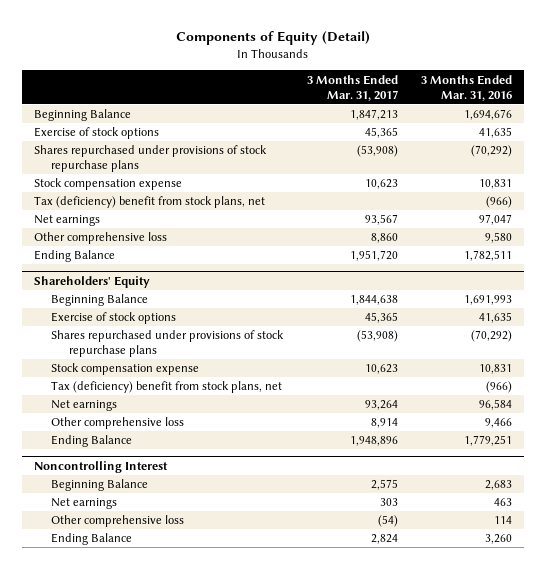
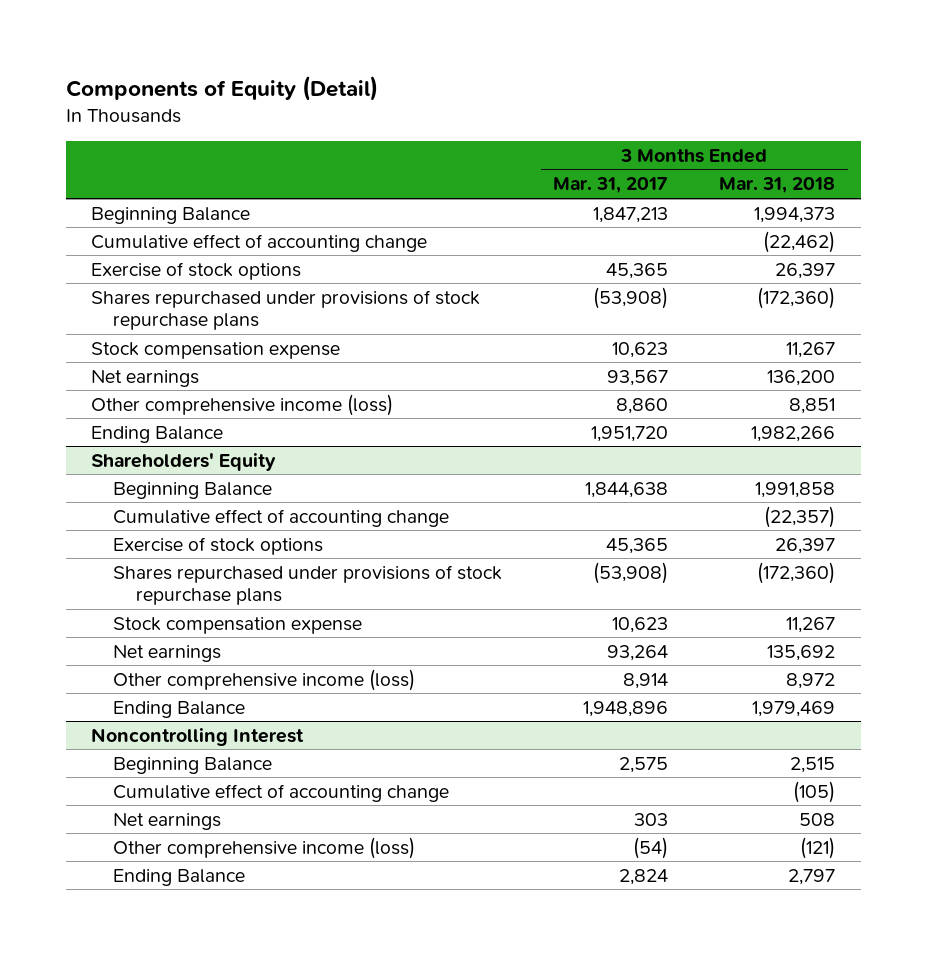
- | 3 Months Ended Mar. 31, 2017 | 3 Months Ended Mar. 31, 2016
+ | 3 Months Ended Mar. 31, 2017 | 3 Months Ended Mar. 31, 2018
+ Cumulative effect of accounting change | | (22,462)
- Tax (deficiency) benefit from stock plans, net | | (966)
- Other comprehensive loss | 8,860 | 9,580
+ Other comprehensive income (loss) | 8,860 | 8,851
@ Shareholders' Equity
+ Cumulative effect of accounting change | | (22,357)
- Tax (deficiency) benefit from stock plans, net | | (966)
- Other comprehensive loss | 8,914 | 9,466
+ Other comprehensive income (loss) | 8,914 | 8,972
@ Noncontrolling Interest
+ Cumulative effect of accounting change | | (105)
- Other comprehensive loss | (54) | 114
+ Other comprehensive income (loss) | (54) | (121)

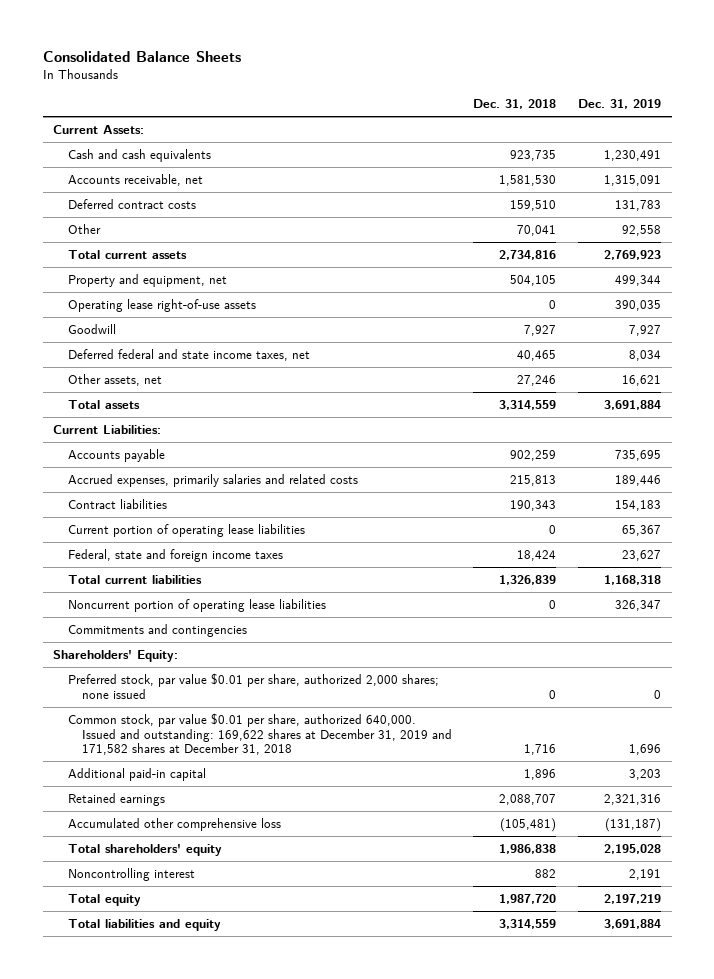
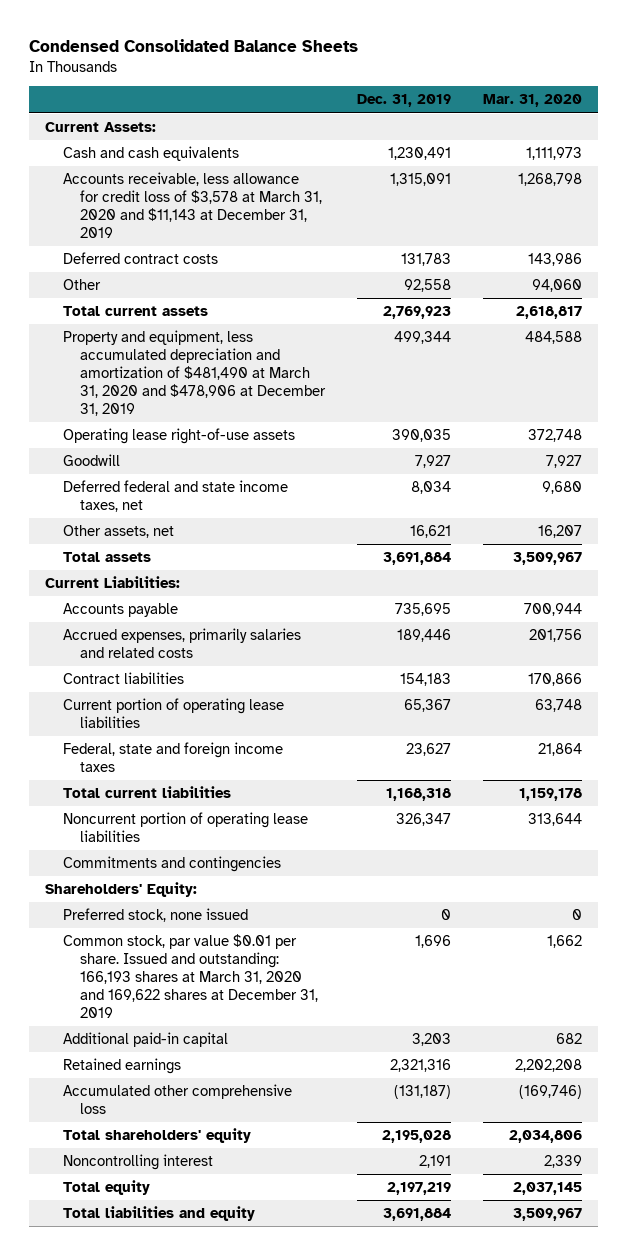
- Consolidated Balance Sheets
+ Condensed Consolidated Balance Sheets
- | Dec. 31, 2018 | Dec. 31, 2019
+ | Dec. 31, 2019 | Mar. 31, 2020
- Accounts receivable, net | 1,581,530 | 1,315,091
+ Accounts receivable, less allowance for credit loss of $3,578 at March 31, 2020 and $11,143 at December 31, 2019 | 1,315,091 | 1,268,798
- Property and equipment, net | 504,105 | 499,344
+ Property and equipment, less accumulated depreciation and amortization of $481,490 at March 31, 2020 and $478,906 at December 31, 2019 | 499,344 | 484,588
- Preferred stock, par value $0.01 per share, authorized 2,000 shares; none issued | 0 | 0
- Common stock, par value $0.01 per share, authorized 640,000. Issued and outstanding: 169,622 shares at December 31, 2019 and 171,582 shares at December 31, 2018 | 1,716 | 1,696
+ Preferred stock, none issued | 0 | 0
+ Common stock, par value $0.01 per share. Issued and outstanding: 166,193 shares at March 31, 2020 and 169,622 shares at December 31, 2019 | 1,696 | 1,662

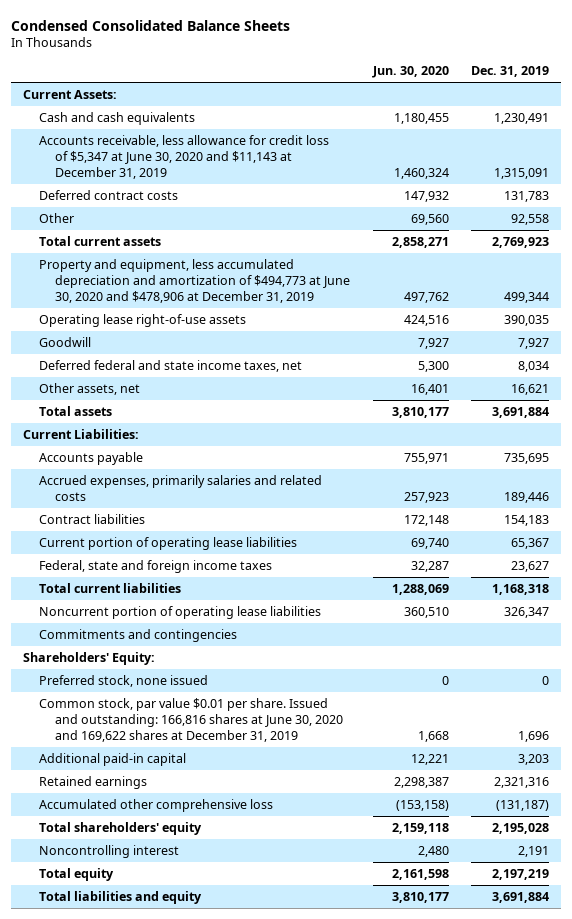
- | Dec. 31, 2019 | Mar. 31, 2020
+ | Jun. 30, 2020 | Dec. 31, 2019
- Accounts receivable, less allowance for credit loss of $3,578 at March 31, 2020 and $11,143 at December 31, 2019 | 1,315,091 | 1,268,798
+ Accounts receivable, less allowance for credit loss of $5,347 at June 30, 2020 and $11,143 at December 31, 2019 | 1,460,324 | 1,315,091
- Property and equipment, less accumulated depreciation and amortization of $481,490 at March 31, 2020 and $478,906 at December 31, 2019 | 499,344 | 484,588
+ Property and equipment, less accumulated depreciation and amortization of $494,773 at June 30, 2020 and $478,906 at December 31, 2019 | 497,762 | 499,344
- Common stock, par value $0.01 per share. Issued and outstanding: 166,193 shares at March 31, 2020 and 169,622 shares at December 31, 2019 | 1,696 | 1,662
+ Common stock, par value $0.01 per share. Issued and outstanding: 166,816 shares at June 30, 2020 and 169,622 shares at December 31, 2019 | 1,668 | 1,696

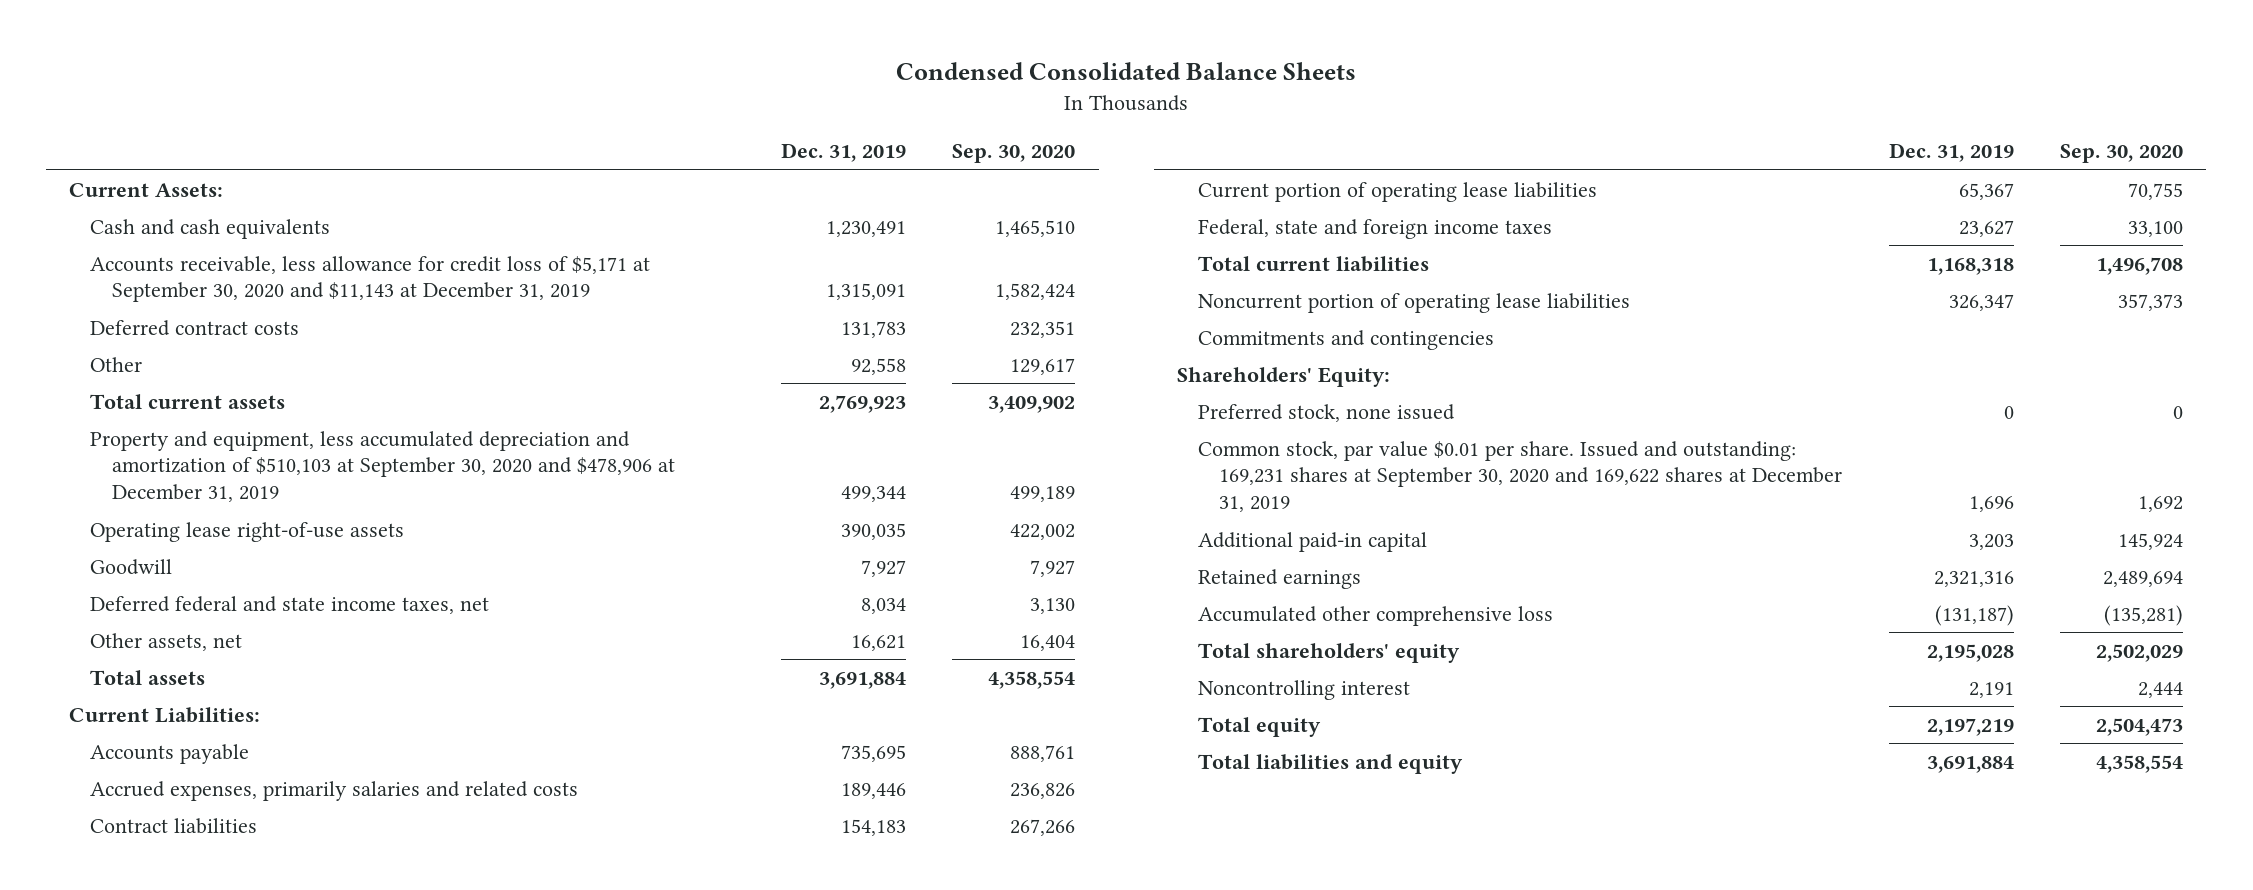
- | Jun. 30, 2020 | Dec. 31, 2019
+ | Dec. 31, 2019 | Sep. 30, 2020
- Accounts receivable, less allowance for credit loss of $5,347 at June 30, 2020 and $11,143 at December 31, 2019 | 1,460,324 | 1,315,091
+ Accounts receivable, less allowance for credit loss of $5,171 at September 30, 2020 and $11,143 at December 31, 2019 | 1,315,091 | 1,582,424
- Property and equipment, less accumulated depreciation and amortization of $494,773 at June 30, 2020 and $478,906 at December 31, 2019 | 497,762 | 499,344
+ Property and equipment, less accumulated depreciation and amortization of $510,103 at September 30, 2020 and $478,906 at December 31, 2019 | 499,344 | 499,189
- Common stock, par value $0.01 per share. Issued and outstanding: 166,816 shares at June 30, 2020 and 169,622 shares at December 31, 2019 | 1,668 | 1,696
+ Common stock, par value $0.01 per share. Issued and outstanding: 169,231 shares at September 30, 2020 and 169,622 shares at December 31, 2019 | 1,696 | 1,692

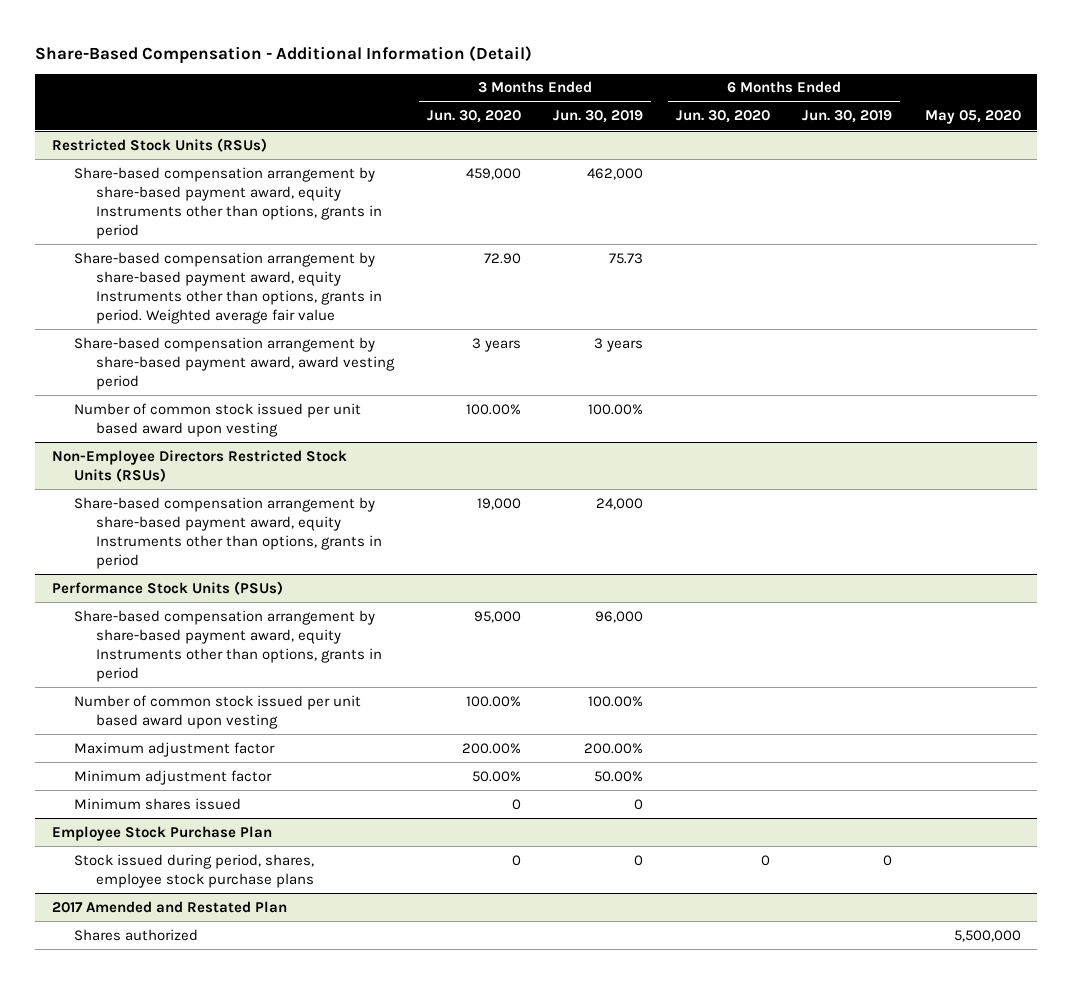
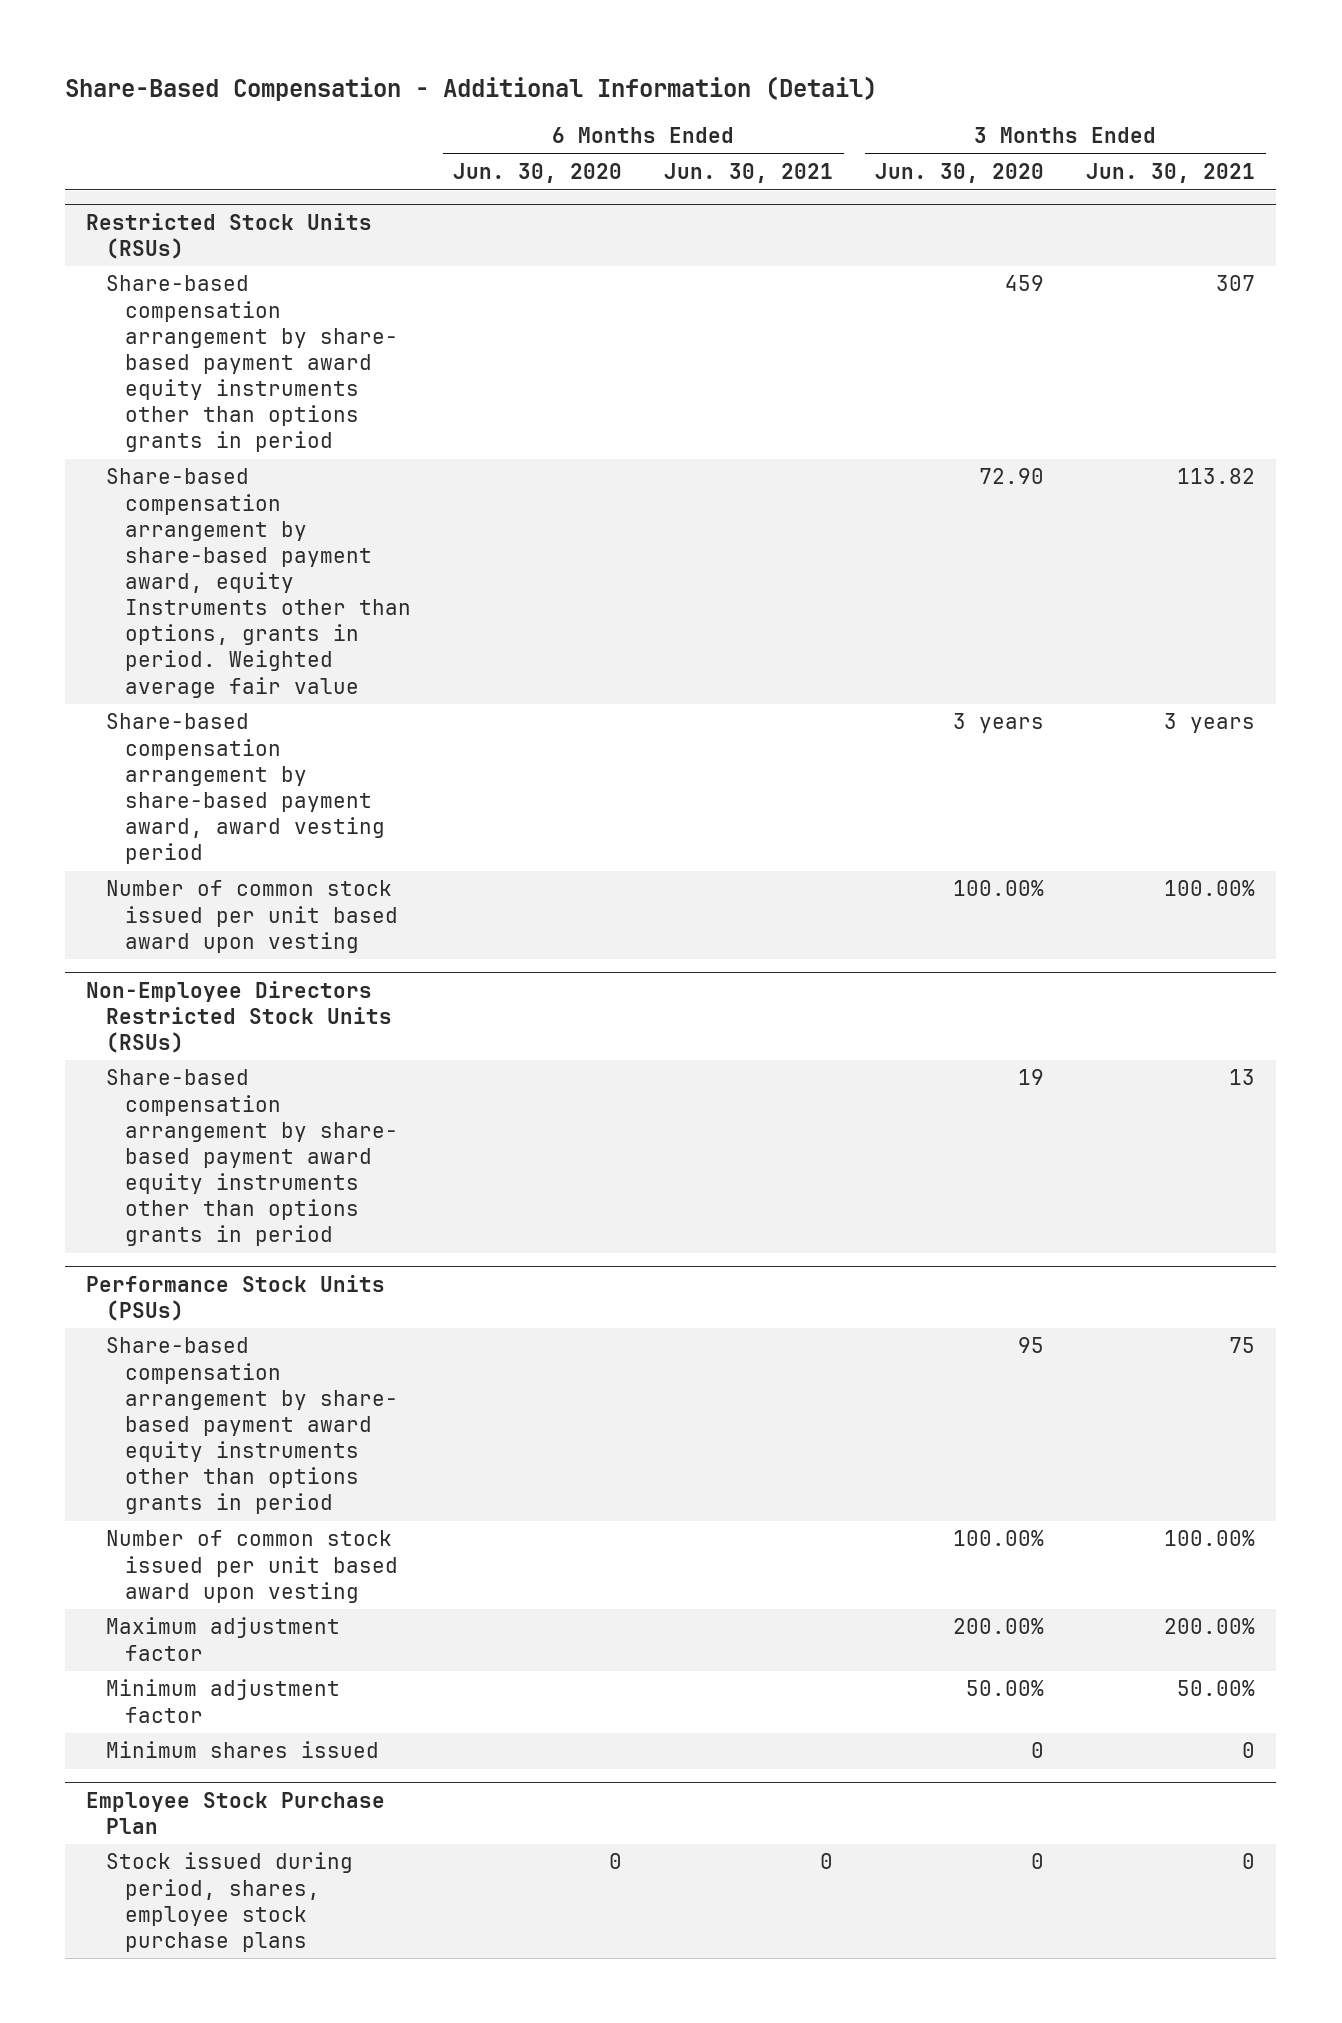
- | 3 Months Ended Jun. 30, 2020 | 3 Months Ended Jun. 30, 2019 | 6 Months Ended Jun. 30, 2020 | 6 Months Ended Jun. 30, 2019 | May 05, 2020
+ | 6 Months Ended Jun. 30, 2020 | 6 Months Ended Jun. 30, 2021 | 3 Months Ended Jun. 30, 2020 | 3 Months Ended Jun. 30, 2021
@ Restricted Stock Units (RSUs)
- Share-based compensation arrangement by share-based payment award, equity Instruments other than options, grants in period | 459,000 | 462,000 | | |
+ Share-based compensation arrangement by share- based payment award equity instruments other than options grants in period | | | 459 | 307
@ Non-Employee Directors Restricted Stock Units (RSUs)
- Share-based compensation arrangement by share-based payment award, equity Instruments other than options, grants in period | 19,000 | 24,000 | | |
+ Share-based compensation arrangement by share- based payment award equity instruments other than options grants in period | | | 19 | 13
@ Performance Stock Units (PSUs)
- Share-based compensation arrangement by share-based payment award, equity Instruments other than options, grants in period | 95,000 | 96,000 | | |
+ Share-based compensation arrangement by share- based payment award equity instruments other than options grants in period | | | 95 | 75
- 2017 Amended and Restated Plan
- Shares authorized | | | | | 5,500,000

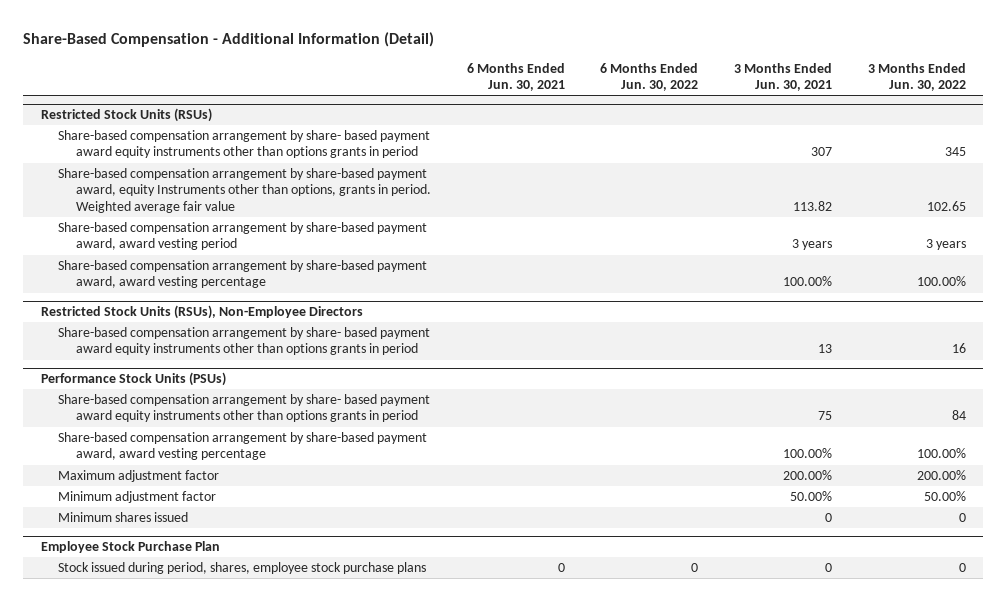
- | 6 Months Ended Jun. 30, 2020 | 6 Months Ended Jun. 30, 2021 | 3 Months Ended Jun. 30, 2020 | 3 Months Ended Jun. 30, 2021
+ | 6 Months Ended Jun. 30, 2021 | 6 Months Ended Jun. 30, 2022 | 3 Months Ended Jun. 30, 2021 | 3 Months Ended Jun. 30, 2022
@ Restricted Stock Units (RSUs)
- Number of common stock issued per unit based award upon vesting | | | 100.00% | 100.00%
- Non-Employee Directors Restricted Stock Units (RSUs)
@ Restricted Stock Units (RSUs)
+ Share-based compensation arrangement by share-based payment award, award vesting percentage | | | 100.00% | 100.00%
+ Restricted Stock Units (RSUs), Non-Employee Directors
@ Performance Stock Units (PSUs)
- Number of common stock issued per unit based award upon vesting | | | 100.00% | 100.00%
+ Share-based compensation arrangement by share-based payment award, award vesting percentage | | | 100.00% | 100.00%

